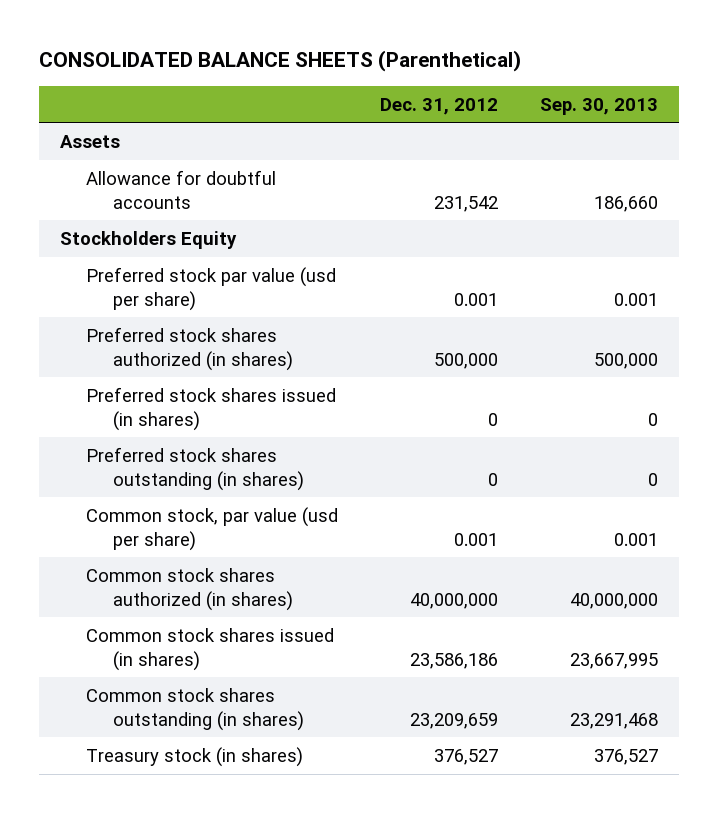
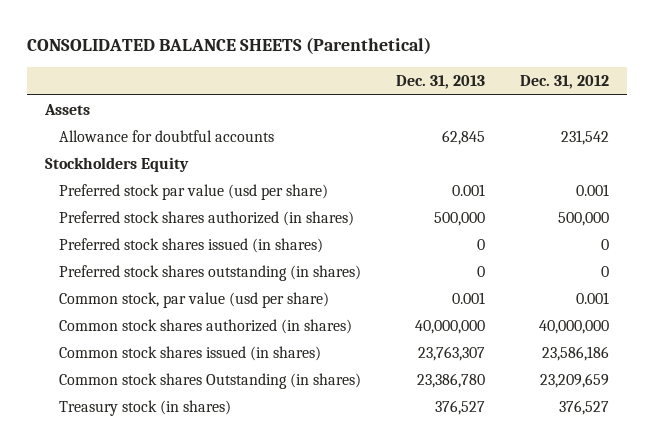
- | Dec. 31, 2012 | Sep. 30, 2013
+ | Dec. 31, 2013 | Dec. 31, 2012
- Common stock shares outstanding (in shares) | 23,209,659 | 23,291,468
+ Common stock shares Outstanding (in shares) | 23,386,780 | 23,209,659

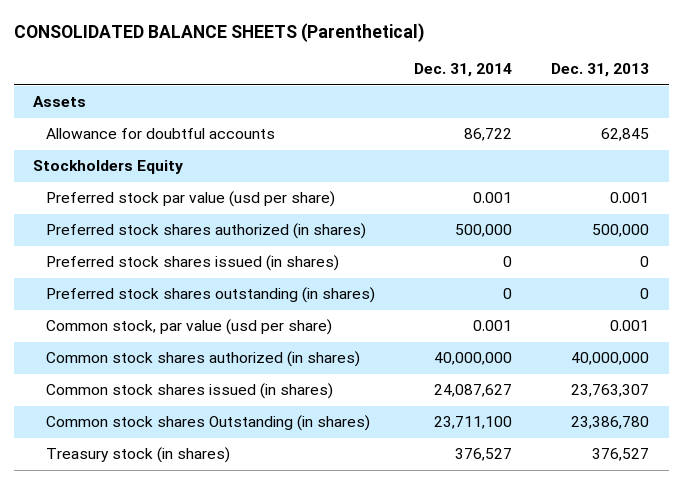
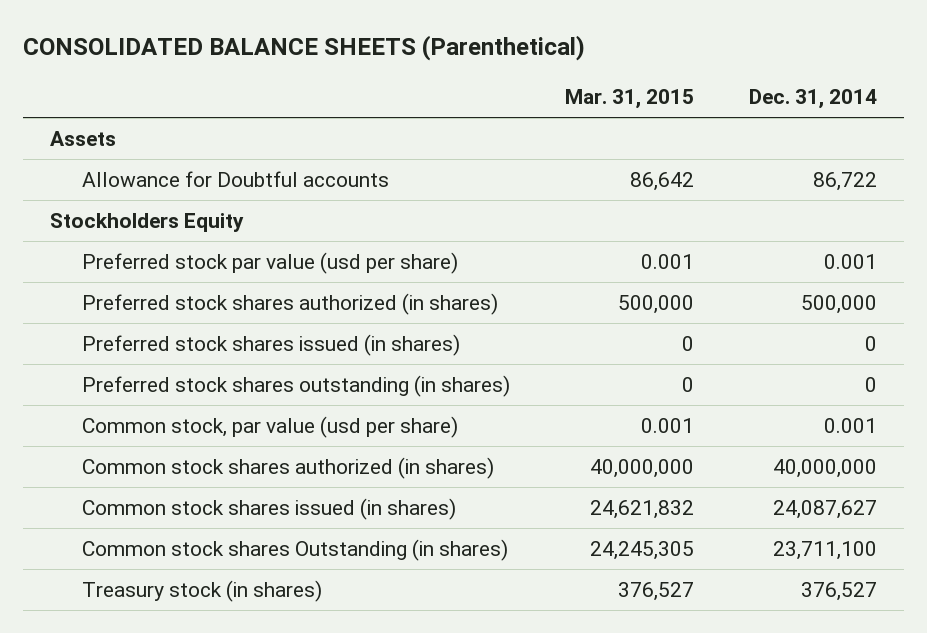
- | Dec. 31, 2014 | Dec. 31, 2013
+ | Mar. 31, 2015 | Dec. 31, 2014
- Allowance for doubtful accounts | 86,722 | 62,845
+ Allowance for Doubtful accounts | 86,642 | 86,722

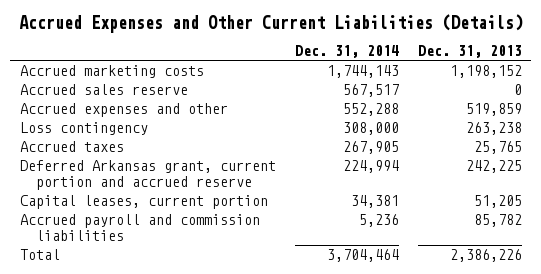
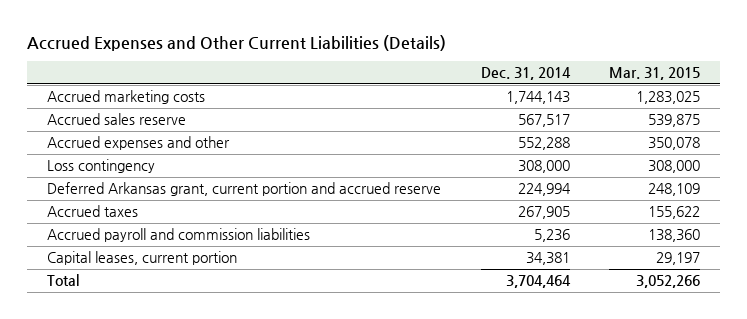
- | Dec. 31, 2014 | Dec. 31, 2013
+ | Dec. 31, 2014 | Mar. 31, 2015
moved down: Accrued taxes | 267,905 | 155,622
moved down: Capital leases, current portion | 34,381 | 29,197

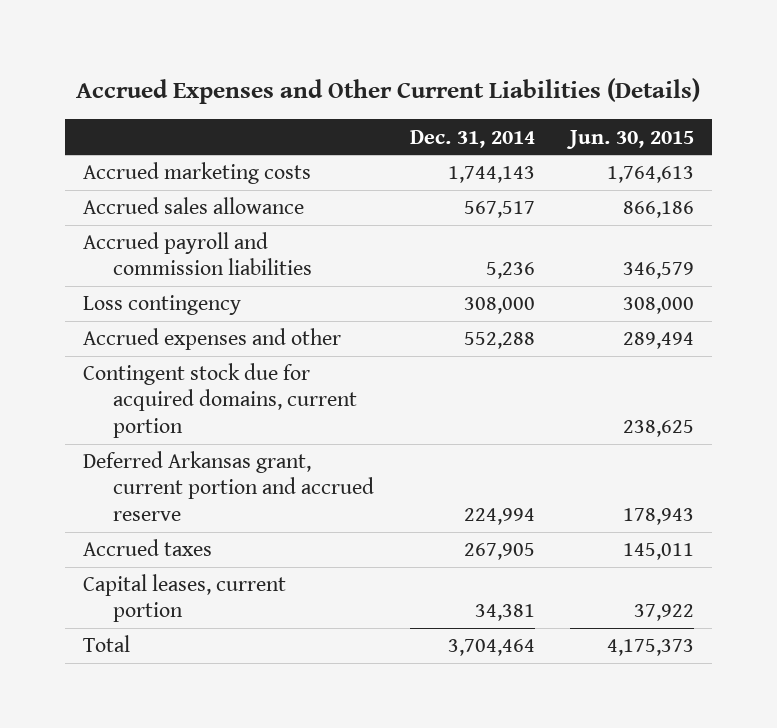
- | Dec. 31, 2014 | Mar. 31, 2015
+ | Dec. 31, 2014 | Jun. 30, 2015
- Accrued sales reserve | 567,517 | 539,875
+ Accrued sales allowance | 567,517 | 866,186
moved up: Accrued payroll and commission liabilities | 5,236 | 346,579
moved down: Accrued expenses and other | 552,288 | 289,494
+ Contingent stock due for acquired domains, current portion | | 238,625

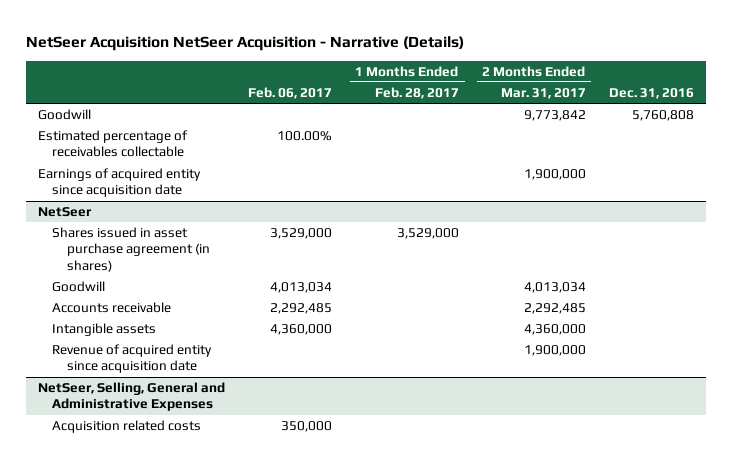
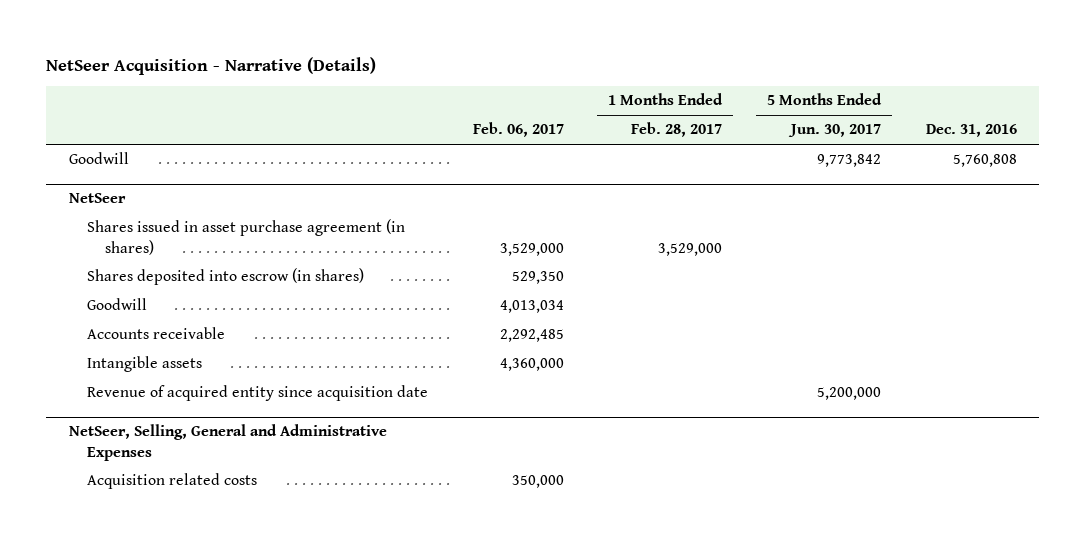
- NetSeer Acquisition NetSeer Acquisition - Narrative (Details)
+ NetSeer Acquisition - Narrative (Details)
- | Feb. 06, 2017 | 1 Months Ended Feb. 28, 2017 | 2 Months Ended Mar. 31, 2017 | Dec. 31, 2016
+ | Feb. 06, 2017 | 1 Months Ended Feb. 28, 2017 | 5 Months Ended Jun. 30, 2017 | Dec. 31, 2016
- Estimated percentage of receivables collectable | 100.00% | | |
- Earnings of acquired entity since acquisition date | | | 1,900,000 |
@ NetSeer
+ Shares deposited into escrow (in shares) | 529,350 | | |

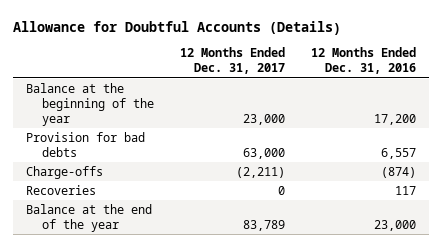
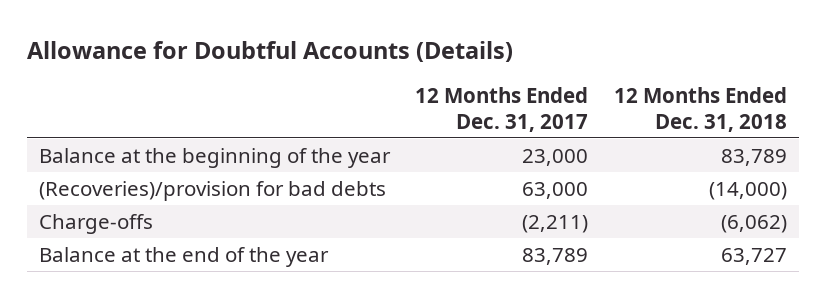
- | 12 Months Ended Dec. 31, 2017 | 12 Months Ended Dec. 31, 2016
+ | 12 Months Ended Dec. 31, 2017 | 12 Months Ended Dec. 31, 2018
- Provision for bad debts | 63,000 | 6,557
+ (Recoveries)/provision for bad debts | 63,000 | (14,000)
- Recoveries | 0 | 117

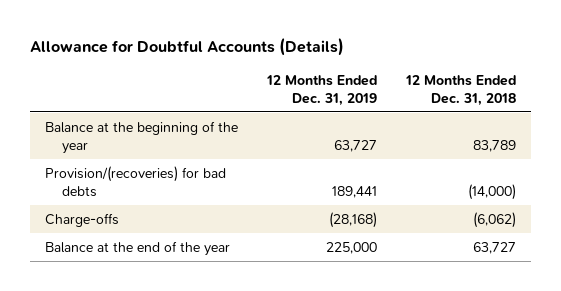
- | 12 Months Ended Dec. 31, 2017 | 12 Months Ended Dec. 31, 2018
+ | 12 Months Ended Dec. 31, 2019 | 12 Months Ended Dec. 31, 2018
- (Recoveries)/provision for bad debts | 63,000 | (14,000)
+ Provision/(recoveries) for bad debts | 189,441 | (14,000)

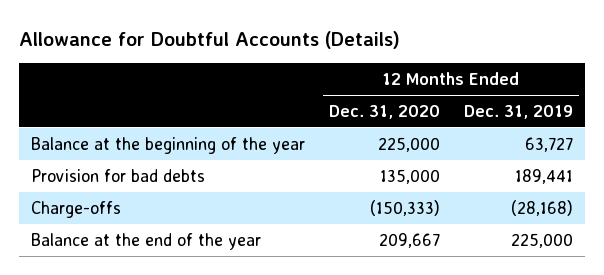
- | 12 Months Ended Dec. 31, 2019 | 12 Months Ended Dec. 31, 2018
+ | 12 Months Ended Dec. 31, 2020 | 12 Months Ended Dec. 31, 2019
- Provision/(recoveries) for bad debts | 189,441 | (14,000)
+ Provision for bad debts | 135,000 | 189,441

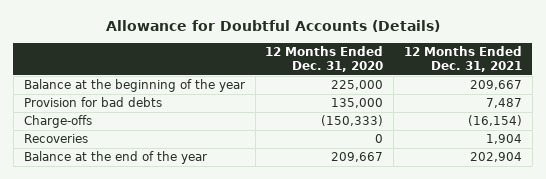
- | 12 Months Ended Dec. 31, 2020 | 12 Months Ended Dec. 31, 2019
+ | 12 Months Ended Dec. 31, 2020 | 12 Months Ended Dec. 31, 2021
+ Recoveries | 0 | 1,904

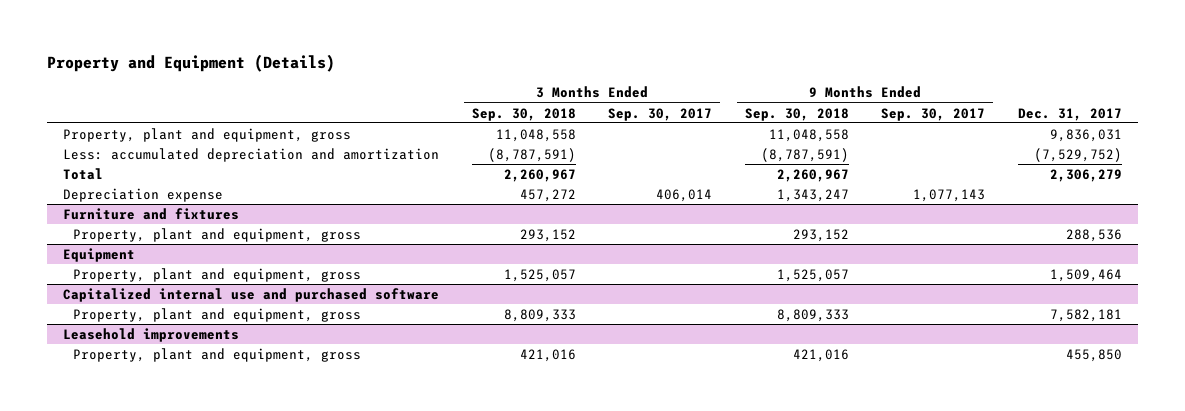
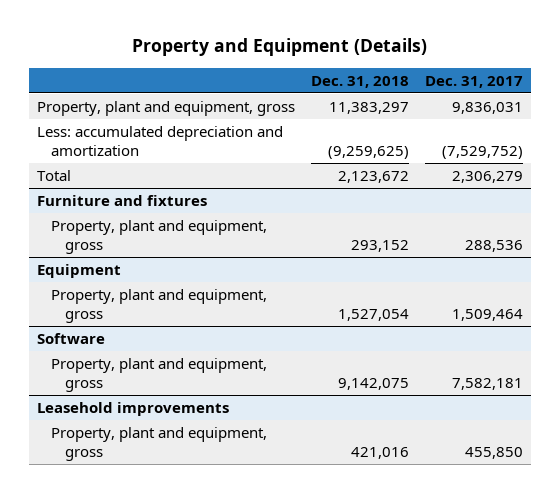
- | 3 Months Ended Sep. 30, 2018 | 3 Months Ended Sep. 30, 2017 | 9 Months Ended Sep. 30, 2018 | 9 Months Ended Sep. 30, 2017 | Dec. 31, 2017
+ | Dec. 31, 2018 | Dec. 31, 2017
- Depreciation expense | 457,272 | 406,014 | 1,343,247 | 1,077,143 |
- Capitalized internal use and purchased software
+ Software

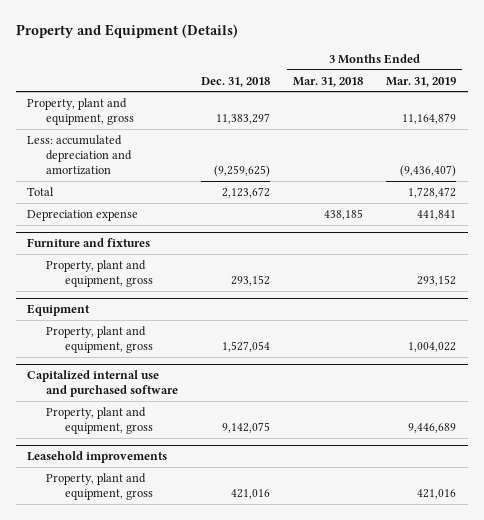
- | Dec. 31, 2018 | Dec. 31, 2017
+ | Dec. 31, 2018 | 3 Months Ended Mar. 31, 2018 | 3 Months Ended Mar. 31, 2019
+ Depreciation expense | | 438,185 | 441,841
- Software
+ Capitalized internal use and purchased software

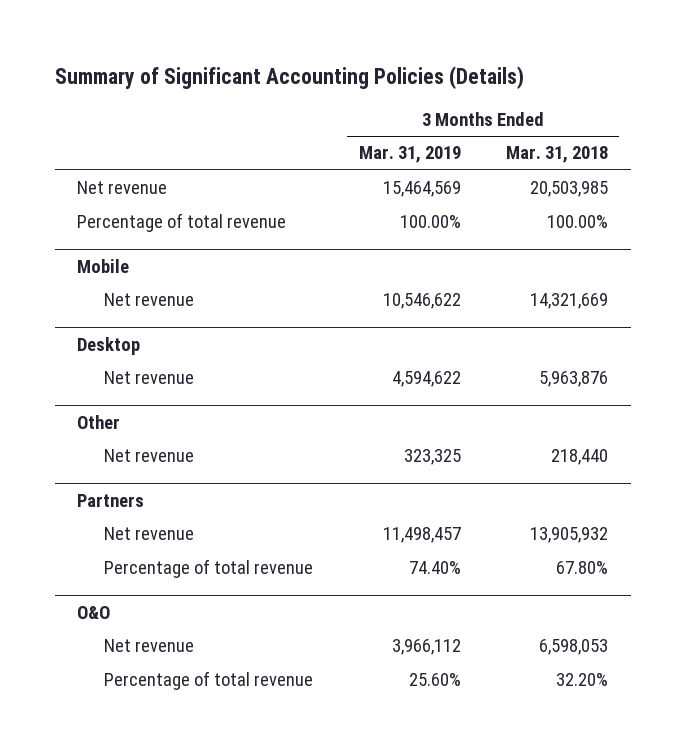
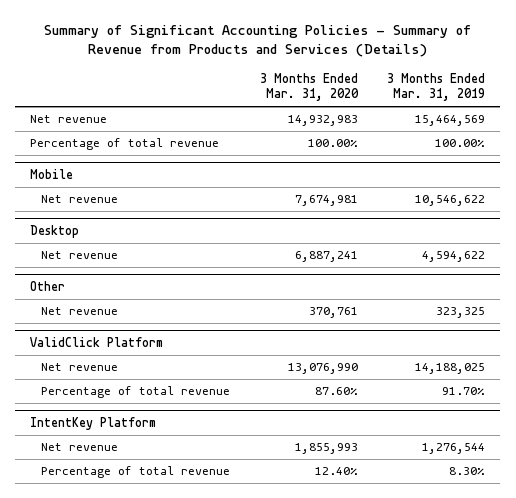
- Summary of Significant Accounting Policies (Details)
+ Summary of Significant Accounting Policies - Summary of Revenue from Products and Services (Details)
- | 3 Months Ended Mar. 31, 2019 | 3 Months Ended Mar. 31, 2018
+ | 3 Months Ended Mar. 31, 2020 | 3 Months Ended Mar. 31, 2019
- Partners
- Net revenue | 11,498,457 | 13,905,932
- Percentage of total revenue | 74.40% | 67.80%
- O&O
- Net revenue | 3,966,112 | 6,598,053
- Percentage of total revenue | 25.60% | 32.20%
+ ValidClick Platform
+ Net revenue | 13,076,990 | 14,188,025
+ Percentage of total revenue | 87.60% | 91.70%
+ IntentKey Platform
+ Net revenue | 1,855,993 | 1,276,544
+ Percentage of total revenue | 12.40% | 8.30%

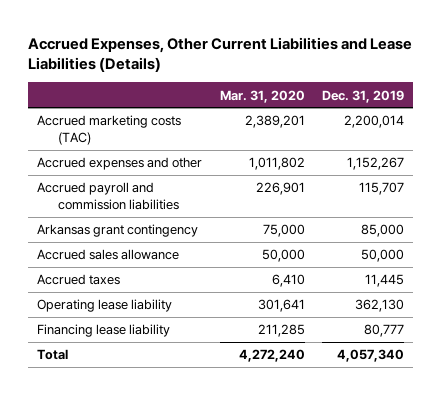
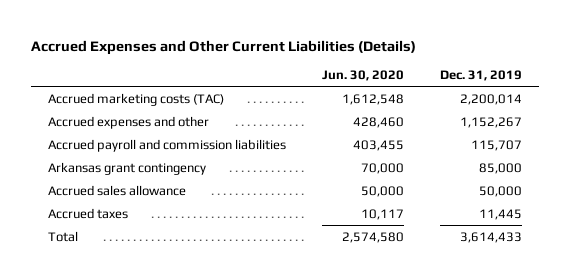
- Accrued Expenses, Other Current Liabilities and Lease Liabilities (Details)
+ Accrued Expenses and Other Current Liabilities (Details)
- | Mar. 31, 2020 | Dec. 31, 2019
+ | Jun. 30, 2020 | Dec. 31, 2019
- Operating lease liability | 301,641 | 362,130
- Financing lease liability | 211,285 | 80,777
- Total | 4,272,240 | 4,057,340
+ Total | 2,574,580 | 3,614,433

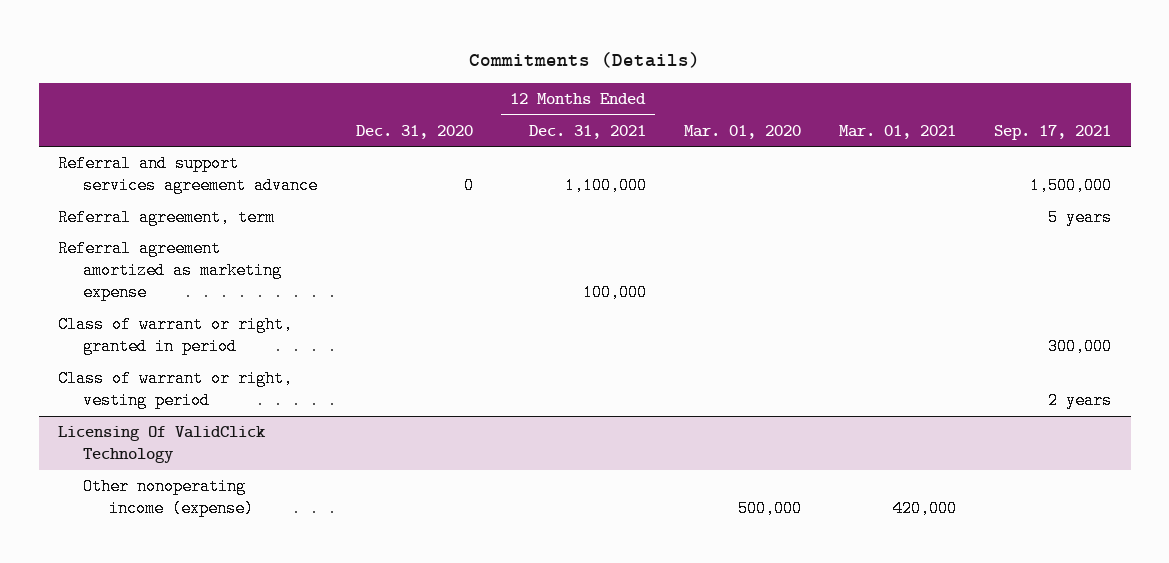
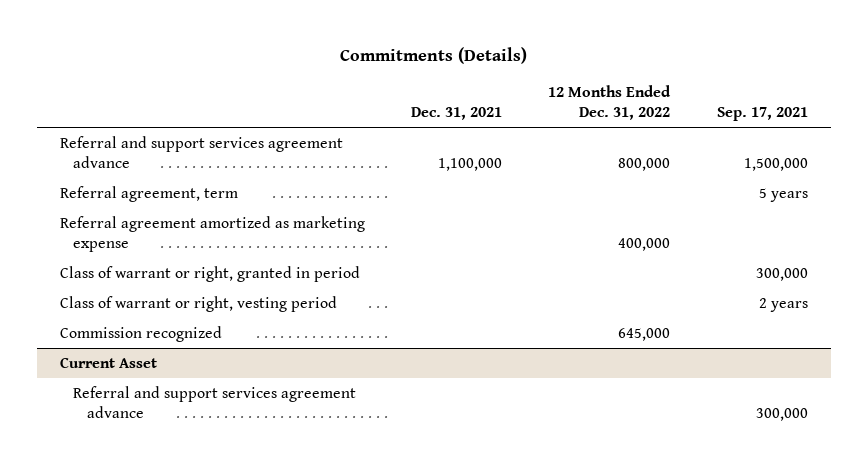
- | Dec. 31, 2020 | 12 Months Ended Dec. 31, 2021 | Mar. 01, 2020 | Mar. 01, 2021 | Sep. 17, 2021
+ | Dec. 31, 2021 | 12 Months Ended Dec. 31, 2022 | Sep. 17, 2021
- Licensing Of ValidClick Technology
- Other nonoperating income (expense) | | | 500,000 | 420,000 |
+ Commission recognized | | 645,000 |
+ Current Asset
+ Referral and support services agreement advance | | | 300,000

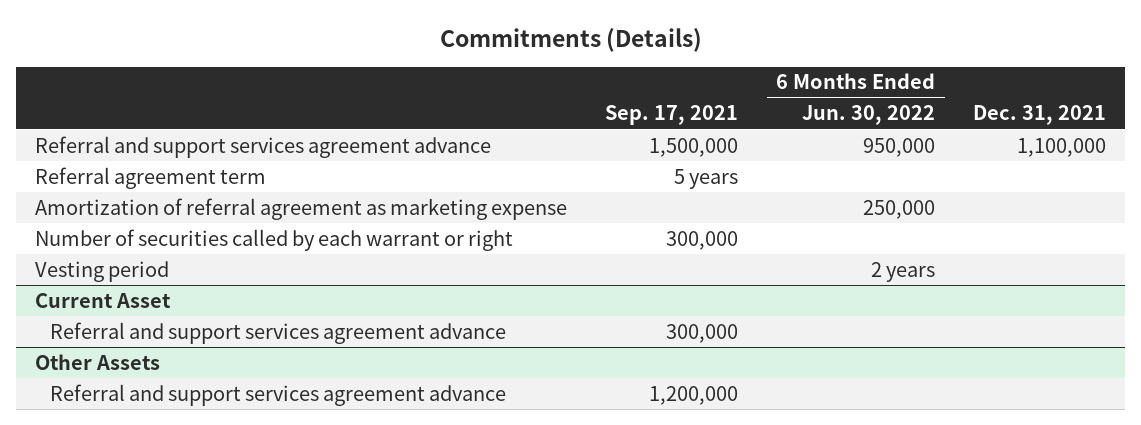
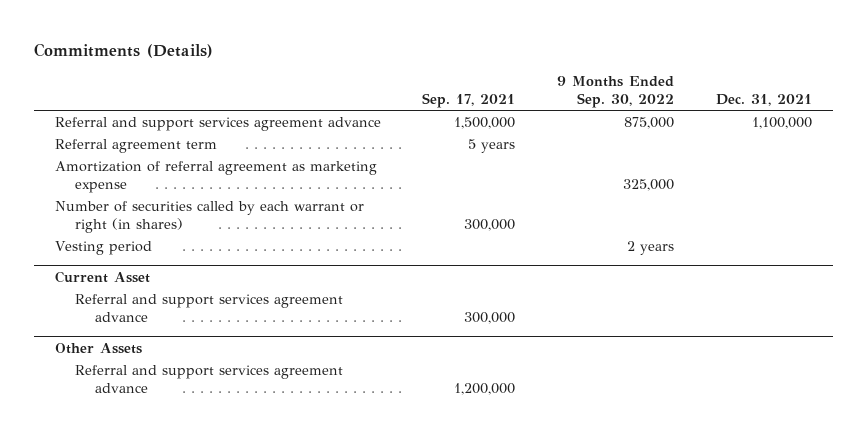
- | Sep. 17, 2021 | 6 Months Ended Jun. 30, 2022 | Dec. 31, 2021
+ | Sep. 17, 2021 | 9 Months Ended Sep. 30, 2022 | Dec. 31, 2021
- Number of securities called by each warrant or right | 300,000 | |
+ Number of securities called by each warrant or right (in shares) | 300,000 | |

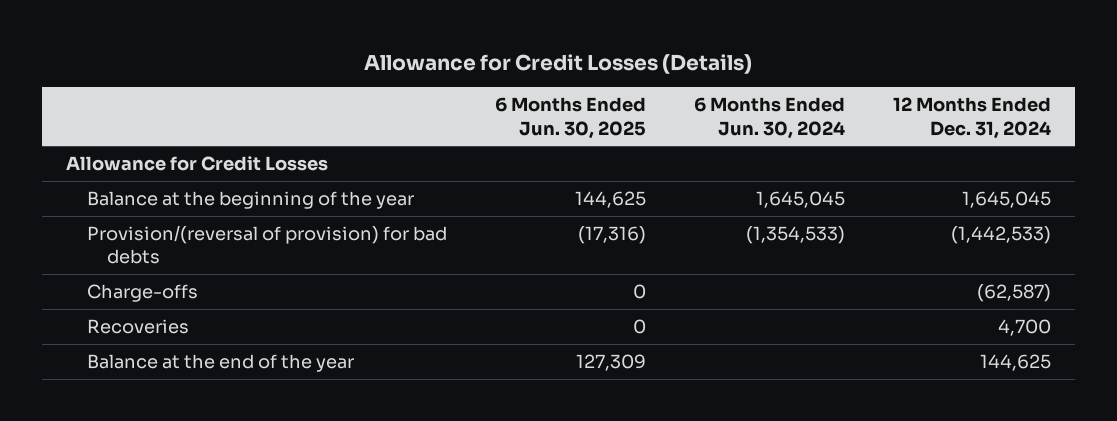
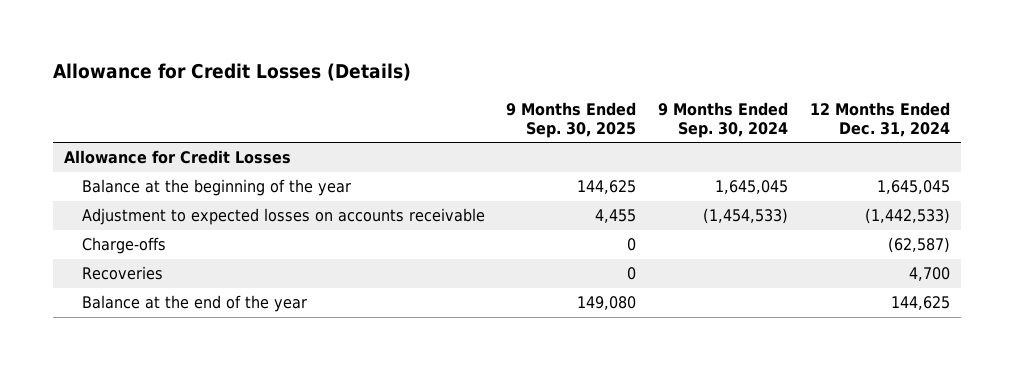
- | 6 Months Ended Jun. 30, 2025 | 6 Months Ended Jun. 30, 2024 | 12 Months Ended Dec. 31, 2024
+ | 9 Months Ended Sep. 30, 2025 | 9 Months Ended Sep. 30, 2024 | 12 Months Ended Dec. 31, 2024
- Provision/(reversal of provision) for bad debts | (17,316) | (1,354,533) | (1,442,533)
+ Adjustment to expected losses on accounts receivable | 4,455 | (1,454,533) | (1,442,533)

